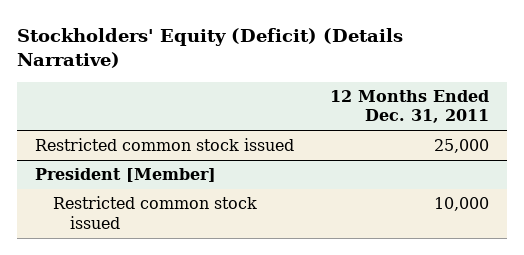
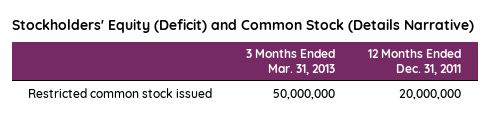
- Stockholders' Equity (Deficit) (Details Narrative)
+ Stockholders' Equity (Deficit) and Common Stock (Details Narrative)
- | 12 Months Ended Dec. 31, 2011
+ | 3 Months Ended Mar. 31, 2013 | 12 Months Ended Dec. 31, 2011
- Restricted common stock issued | 25,000
- President [Member]
- Restricted common stock issued | 10,000
+ Restricted common stock issued | 50,000,000 | 20,000,000

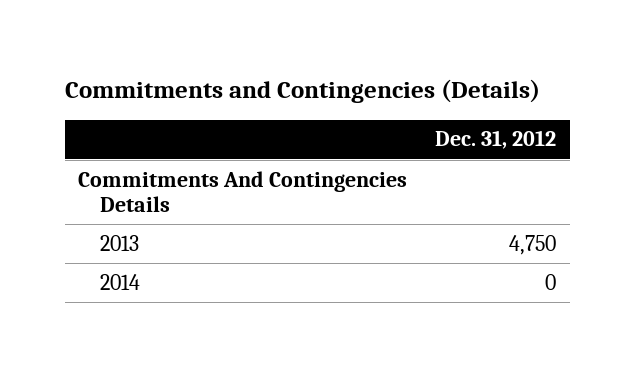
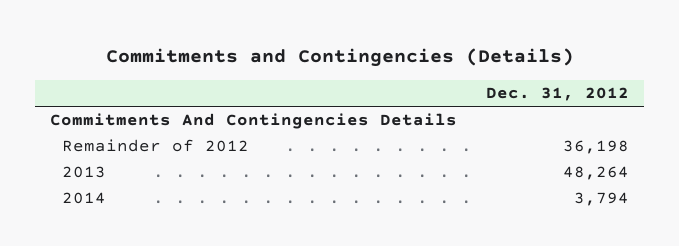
- 2013 | 4,750
- 2014 | 0
+ Remainder of 2012 | 36,198
+ 2013 | 48,264
+ 2014 | 3,794

